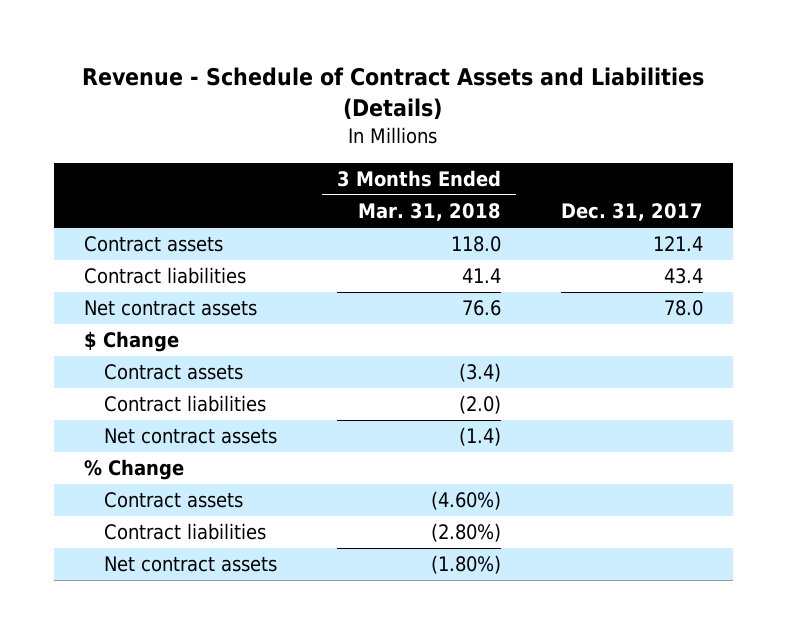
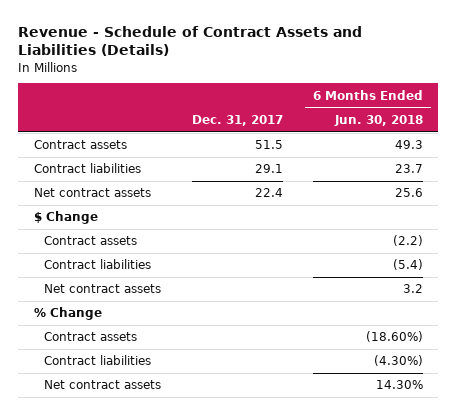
- | 3 Months Ended Mar. 31, 2018 | Dec. 31, 2017
+ | Dec. 31, 2017 | 6 Months Ended Jun. 30, 2018
- Contract assets | 118.0 | 121.4
- Contract liabilities | 41.4 | 43.4
- Net contract assets | 76.6 | 78.0
+ Contract assets | 51.5 | 49.3
+ Contract liabilities | 29.1 | 23.7
+ Net contract assets | 22.4 | 25.6

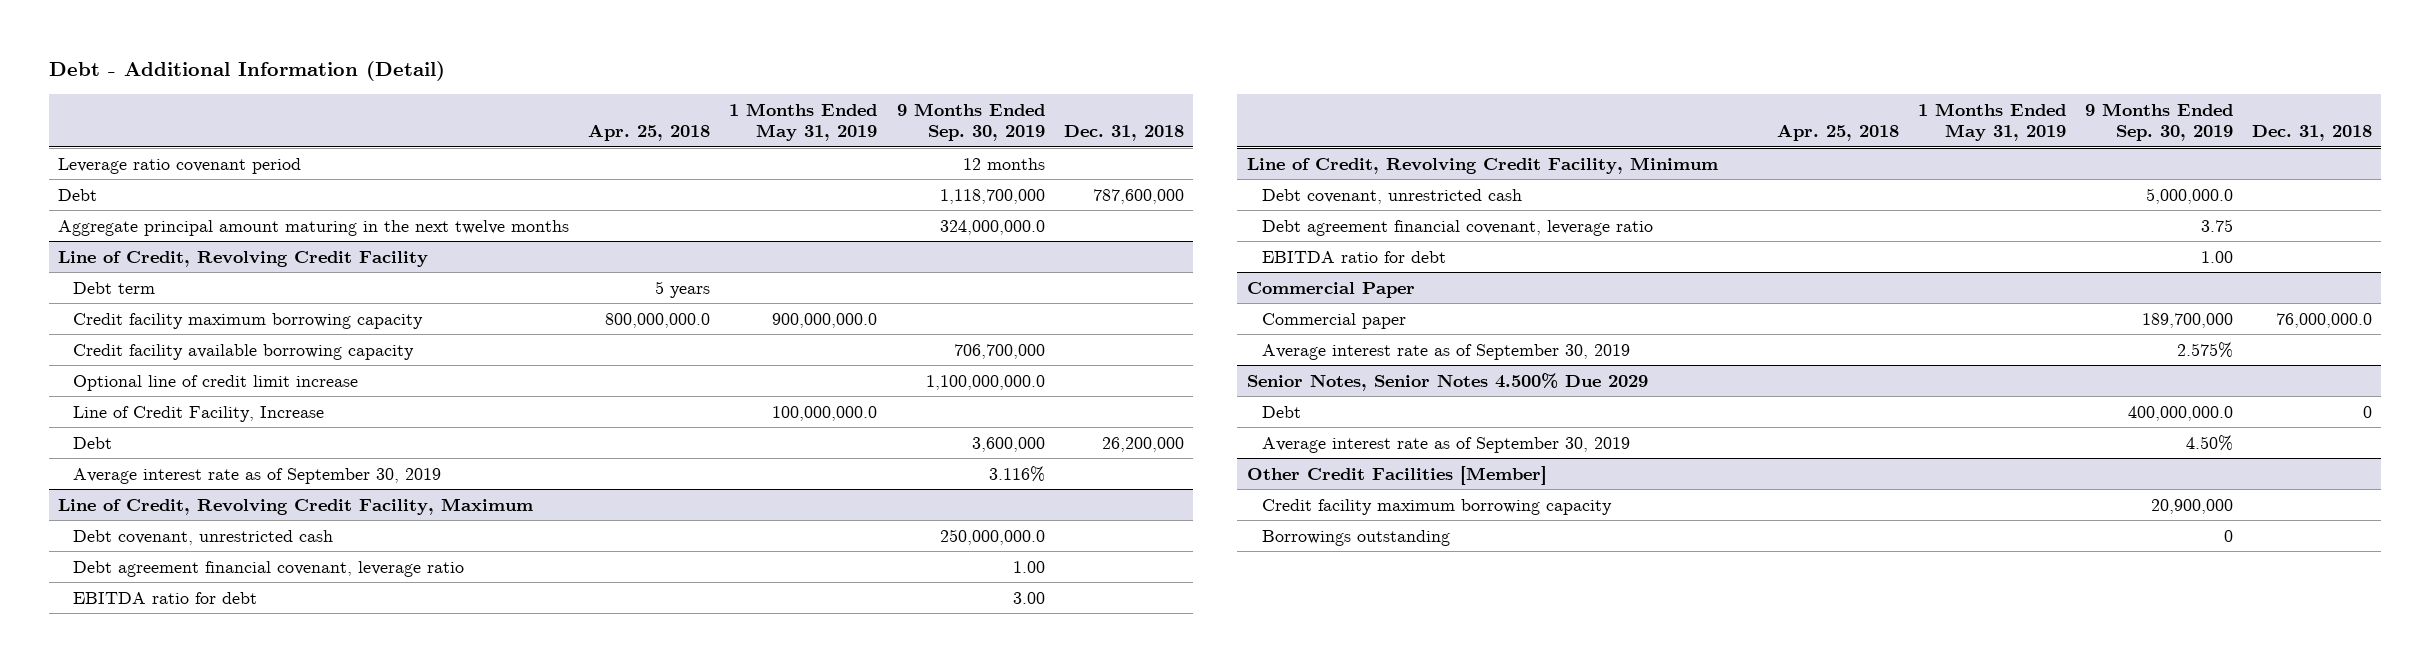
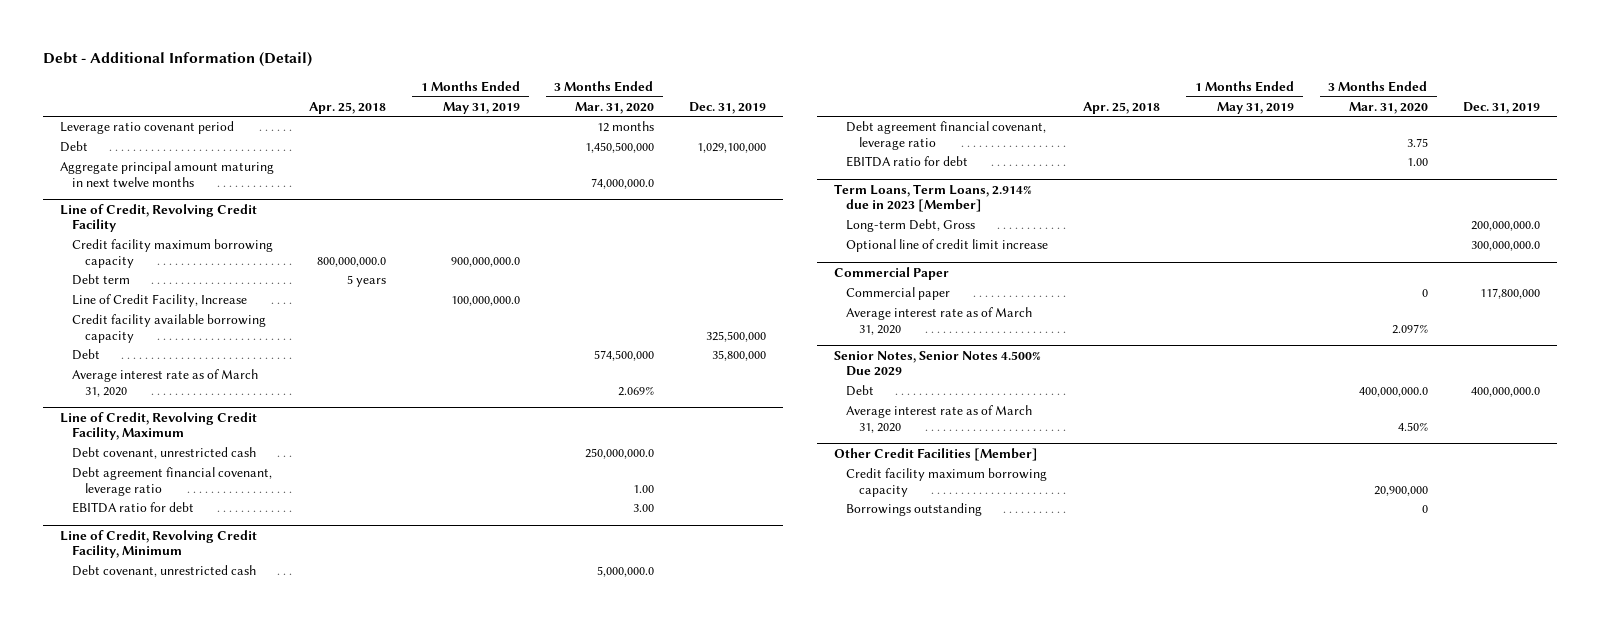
- | Apr. 25, 2018 | 1 Months Ended May 31, 2019 | 9 Months Ended Sep. 30, 2019 | Dec. 31, 2018
+ | Apr. 25, 2018 | 1 Months Ended May 31, 2019 | 3 Months Ended Mar. 31, 2020 | Dec. 31, 2019
- Aggregate principal amount maturing in the next twelve months | | | 324,000,000.0 |
+ Aggregate principal amount maturing in next twelve months | | | 74,000,000.0 |
@ Line of Credit, Revolving Credit Facility
- Optional line of credit limit increase | | | 1,100,000,000.0 |
moved down: Debt term | 5 years | | |
moved down: Credit facility available borrowing capacity | | | | 325,500,000
- Average interest rate as of September 30, 2019 | | | 3.116% |
+ Average interest rate as of March 31, 2020 | | | 2.069% |
+ Term Loans, Term Loans, 2.914% due in 2023 [Member]
+ Long-term Debt, Gross | | | | 200,000,000.0
+ Optional line of credit limit increase | | | | 300,000,000.0
@ Commercial Paper
- Average interest rate as of September 30, 2019 | | | 2.575% |
+ Average interest rate as of March 31, 2020 | | | 2.097% |
@ Senior Notes, Senior Notes 4.500% Due 2029
- Average interest rate as of September 30, 2019 | | | 4.50% |
+ Average interest rate as of March 31, 2020 | | | 4.50% |

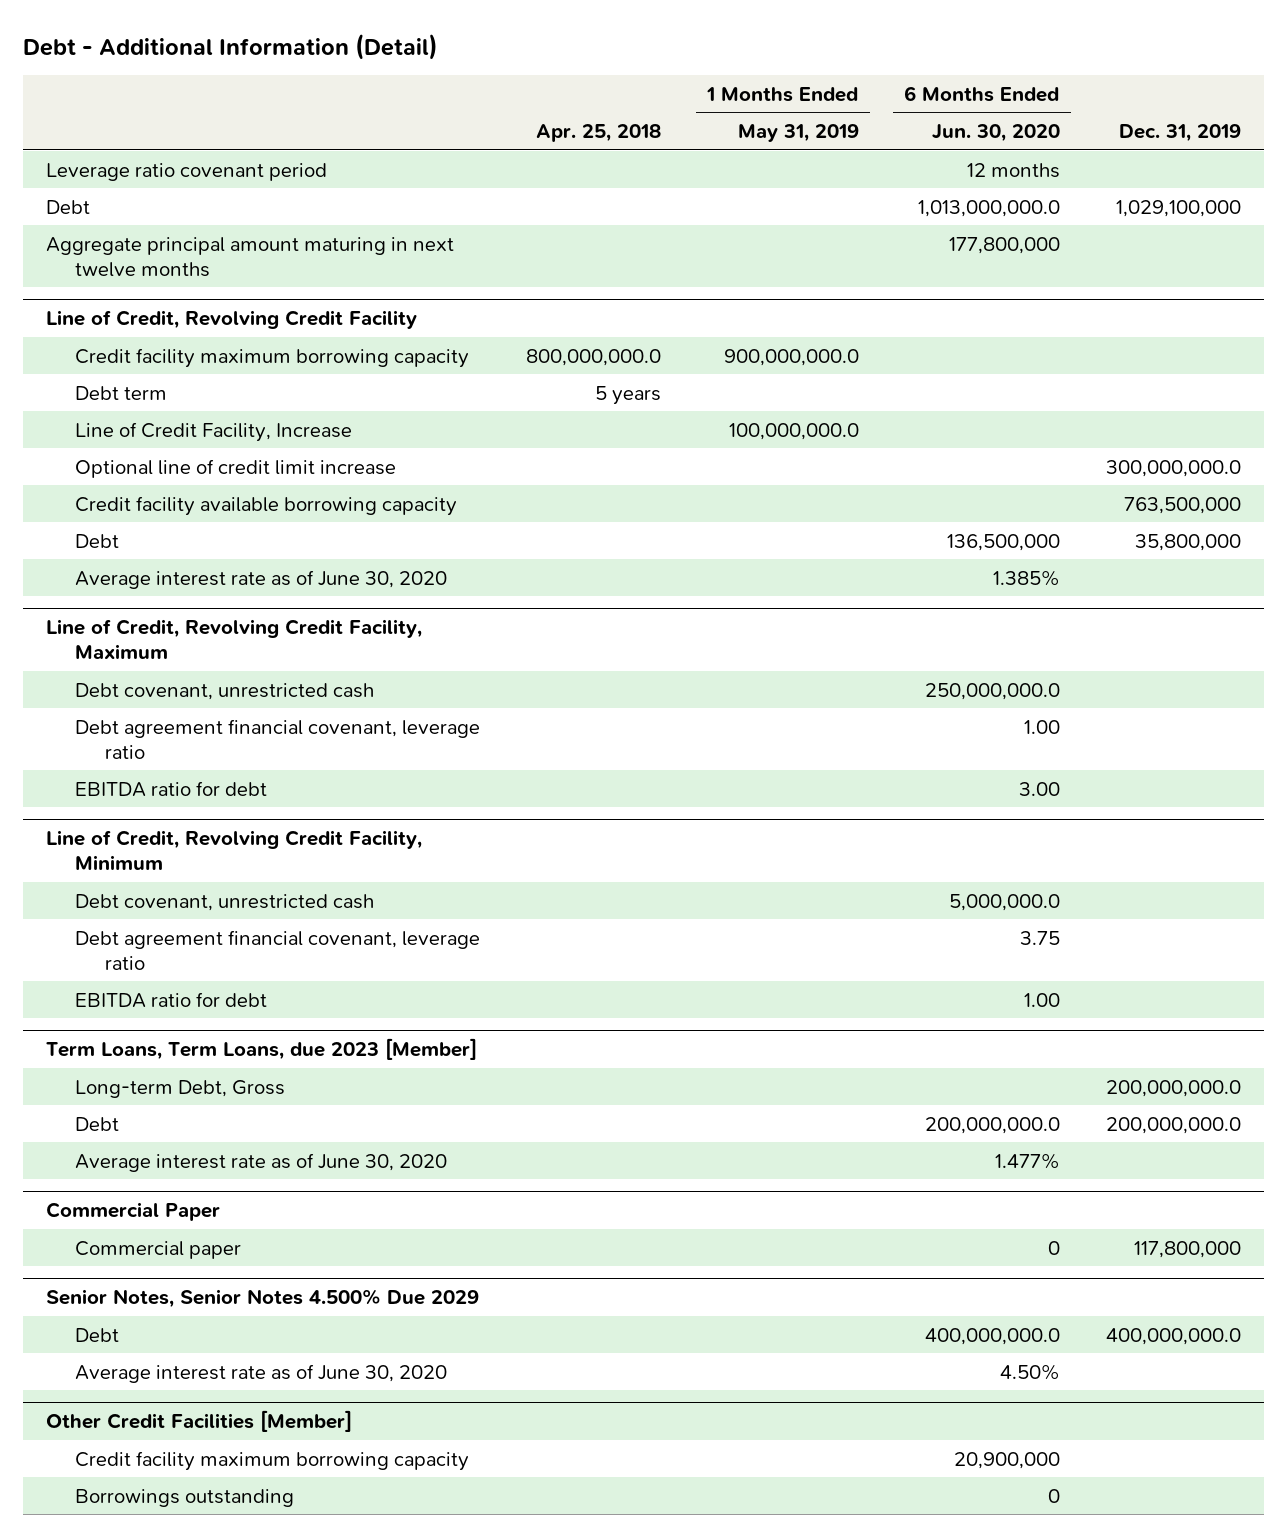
- | Apr. 25, 2018 | 1 Months Ended May 31, 2019 | 3 Months Ended Mar. 31, 2020 | Dec. 31, 2019
+ | Apr. 25, 2018 | 1 Months Ended May 31, 2019 | 6 Months Ended Jun. 30, 2020 | Dec. 31, 2019
@ Line of Credit, Revolving Credit Facility
- Credit facility available borrowing capacity | | | | 325,500,000
+ Optional line of credit limit increase | | | | 300,000,000.0
+ Credit facility available borrowing capacity | | | | 763,500,000
- Average interest rate as of March 31, 2020 | | | 2.069% |
+ Average interest rate as of June 30, 2020 | | | 1.385% |
- Term Loans, Term Loans, 2.914% due in 2023 [Member]
+ Term Loans, Term Loans, due 2023 [Member]
- Optional line of credit limit increase | | | | 300,000,000.0
+ Debt | | | 200,000,000.0 | 200,000,000.0
+ Average interest rate as of June 30, 2020 | | | 1.477% |
@ Commercial Paper
- Average interest rate as of March 31, 2020 | | | 2.097% |
@ Senior Notes, Senior Notes 4.500% Due 2029
- Average interest rate as of March 31, 2020 | | | 4.50% |
+ Average interest rate as of June 30, 2020 | | | 4.50% |

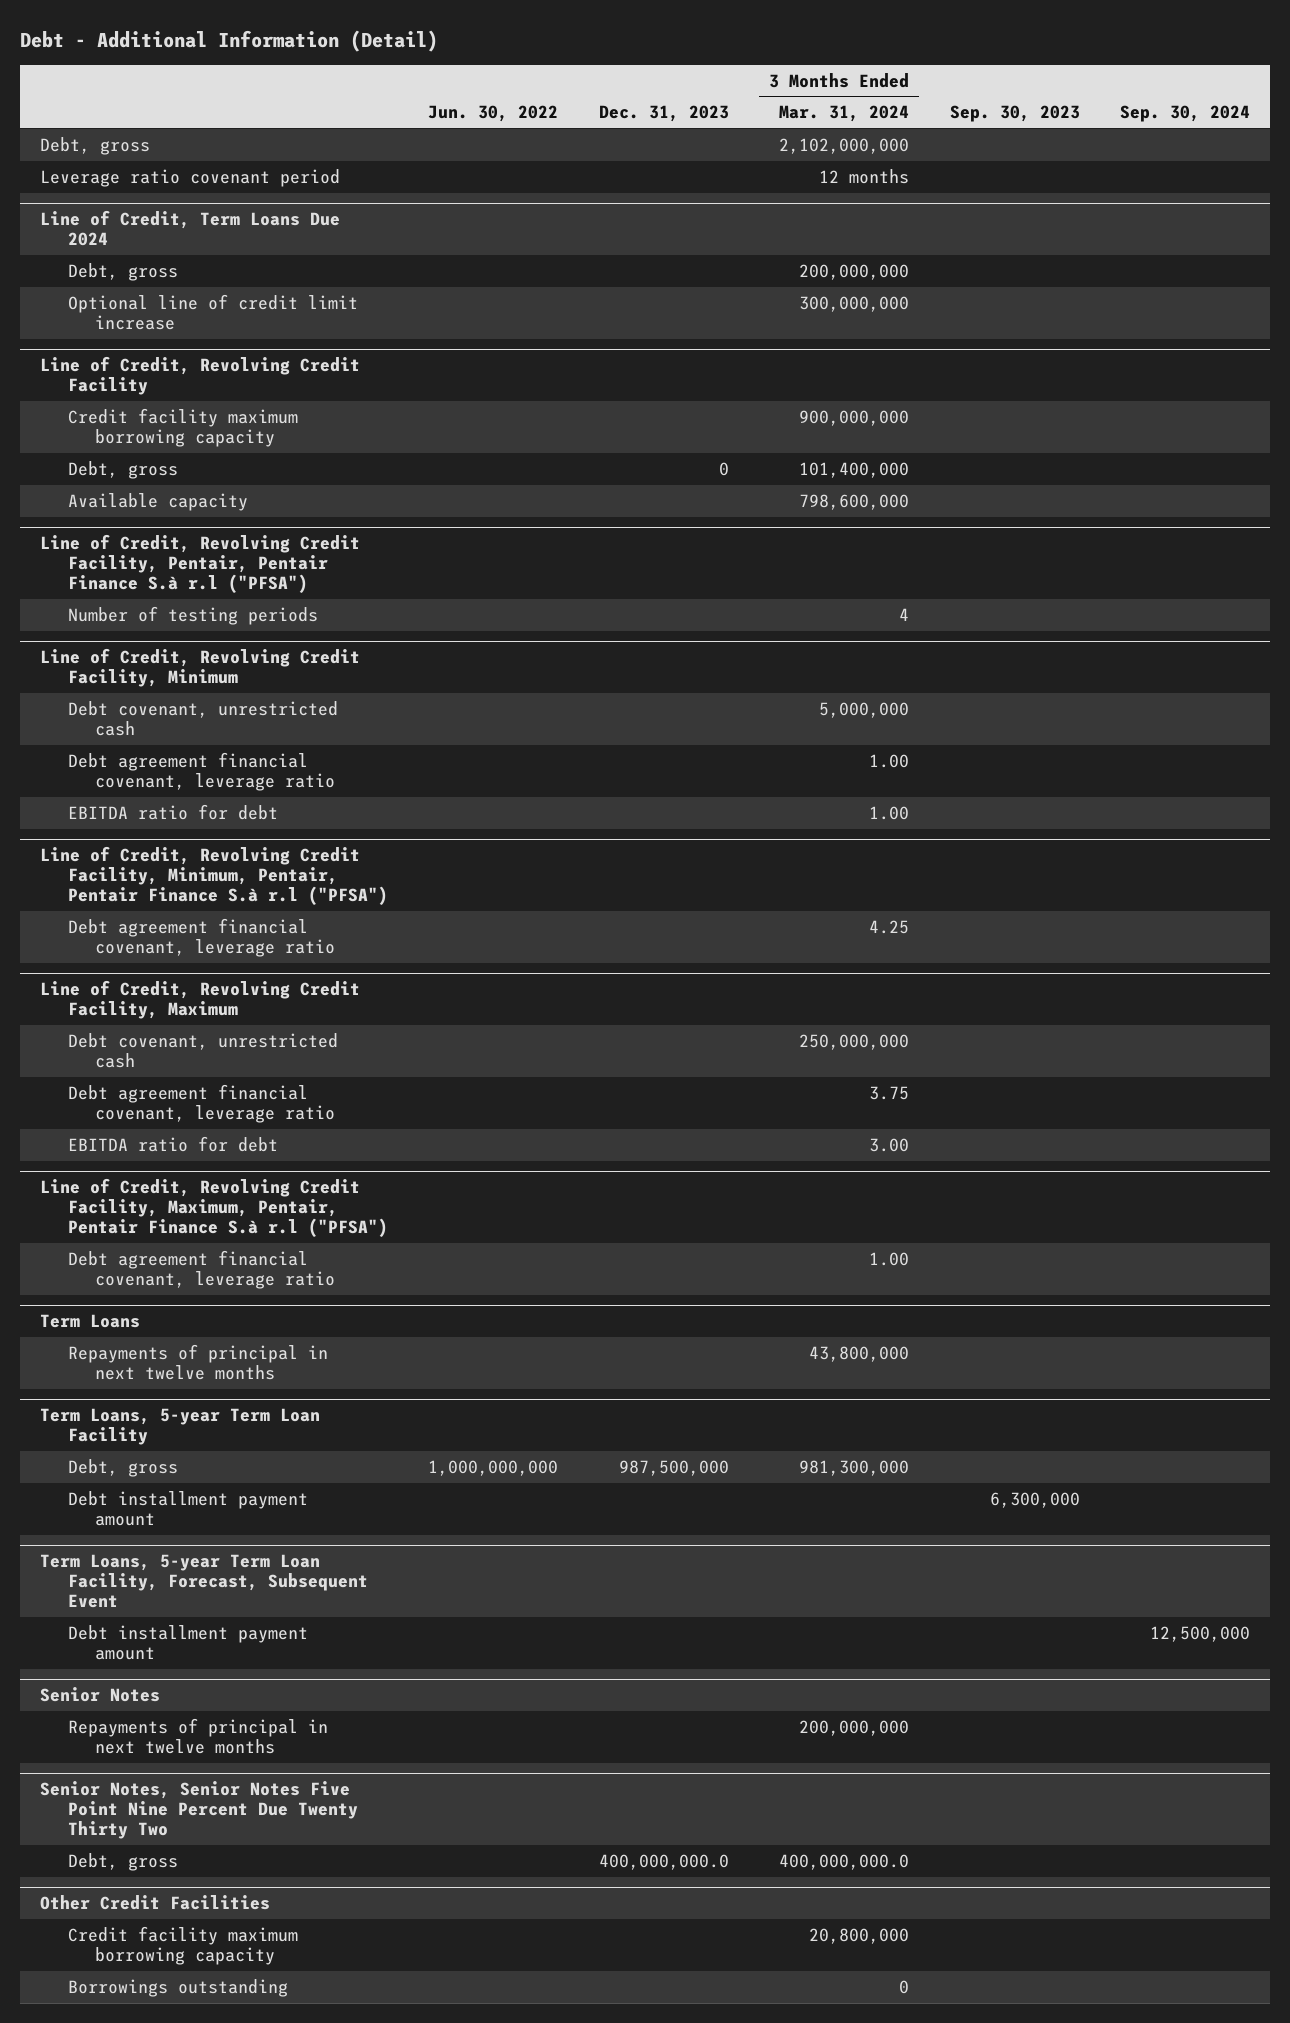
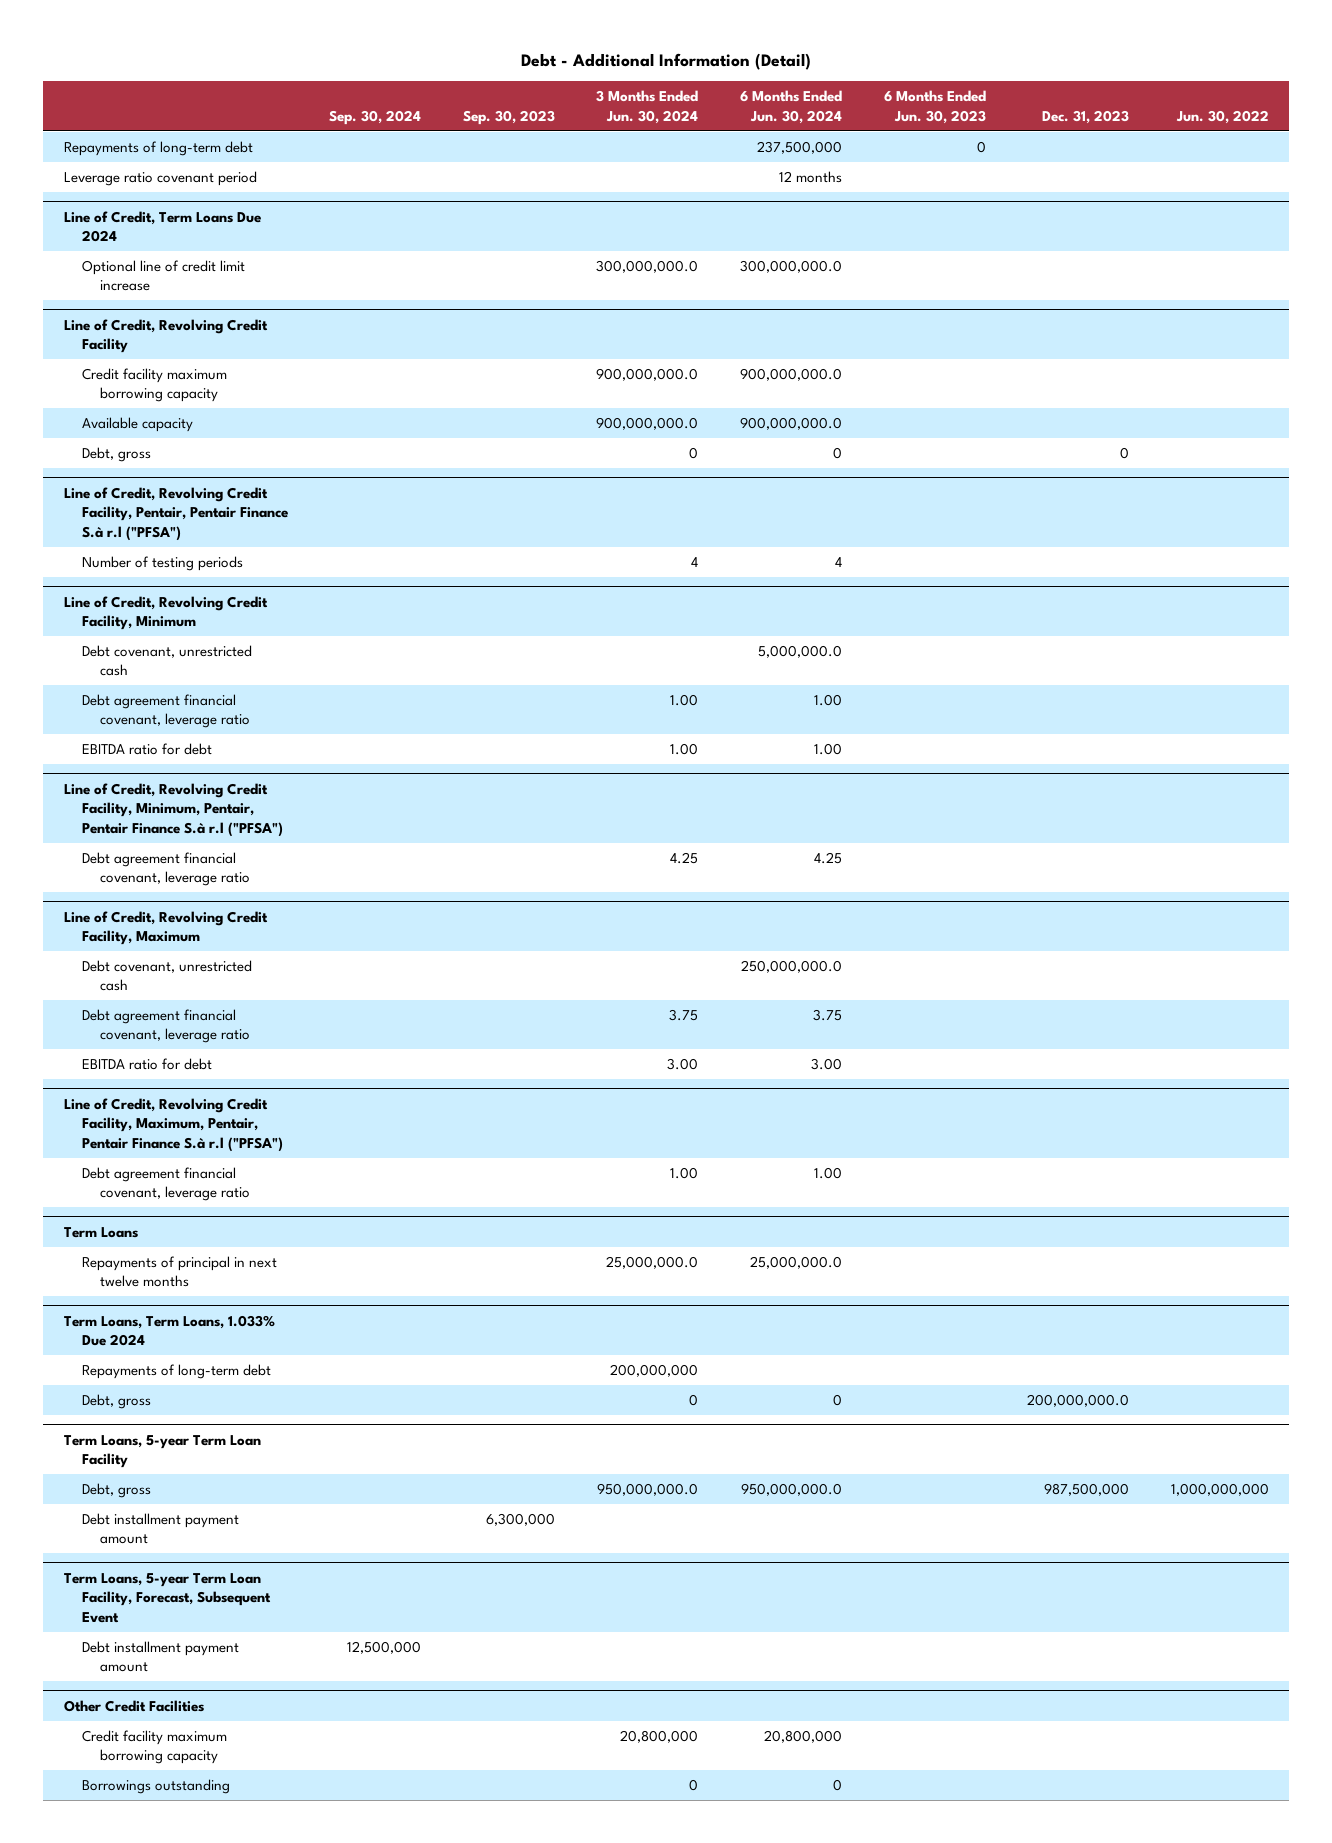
- | Jun. 30, 2022 | Dec. 31, 2023 | 3 Months Ended Mar. 31, 2024 | Sep. 30, 2023 | Sep. 30, 2024
+ | Sep. 30, 2024 | Sep. 30, 2023 | 3 Months Ended Jun. 30, 2024 | 6 Months Ended Jun. 30, 2024 | 6 Months Ended Jun. 30, 2023 | Dec. 31, 2023 | Jun. 30, 2022
- Debt, gross | | | 2,102,000,000 | |
+ Repayments of long-term debt | | | | 237,500,000 | 0 | |
@ Line of Credit, Term Loans Due 2024
- Debt, gross | | | 200,000,000 | |
@ Line of Credit, Revolving Credit Facility
moved down: Debt, gross | | | 0 | 0 | | 0 |
+ Term Loans, Term Loans, 1.033% Due 2024
+ Repayments of long-term debt | | | 200,000,000 | | | |
+ Debt, gross | | | 0 | 0 | | 200,000,000.0 |
- Senior Notes
- Repayments of principal in next twelve months | | | 200,000,000 | |
- Senior Notes, Senior Notes Five Point Nine Percent Due Twenty Thirty Two
- Debt, gross | | 400,000,000.0 | 400,000,000.0 | |

